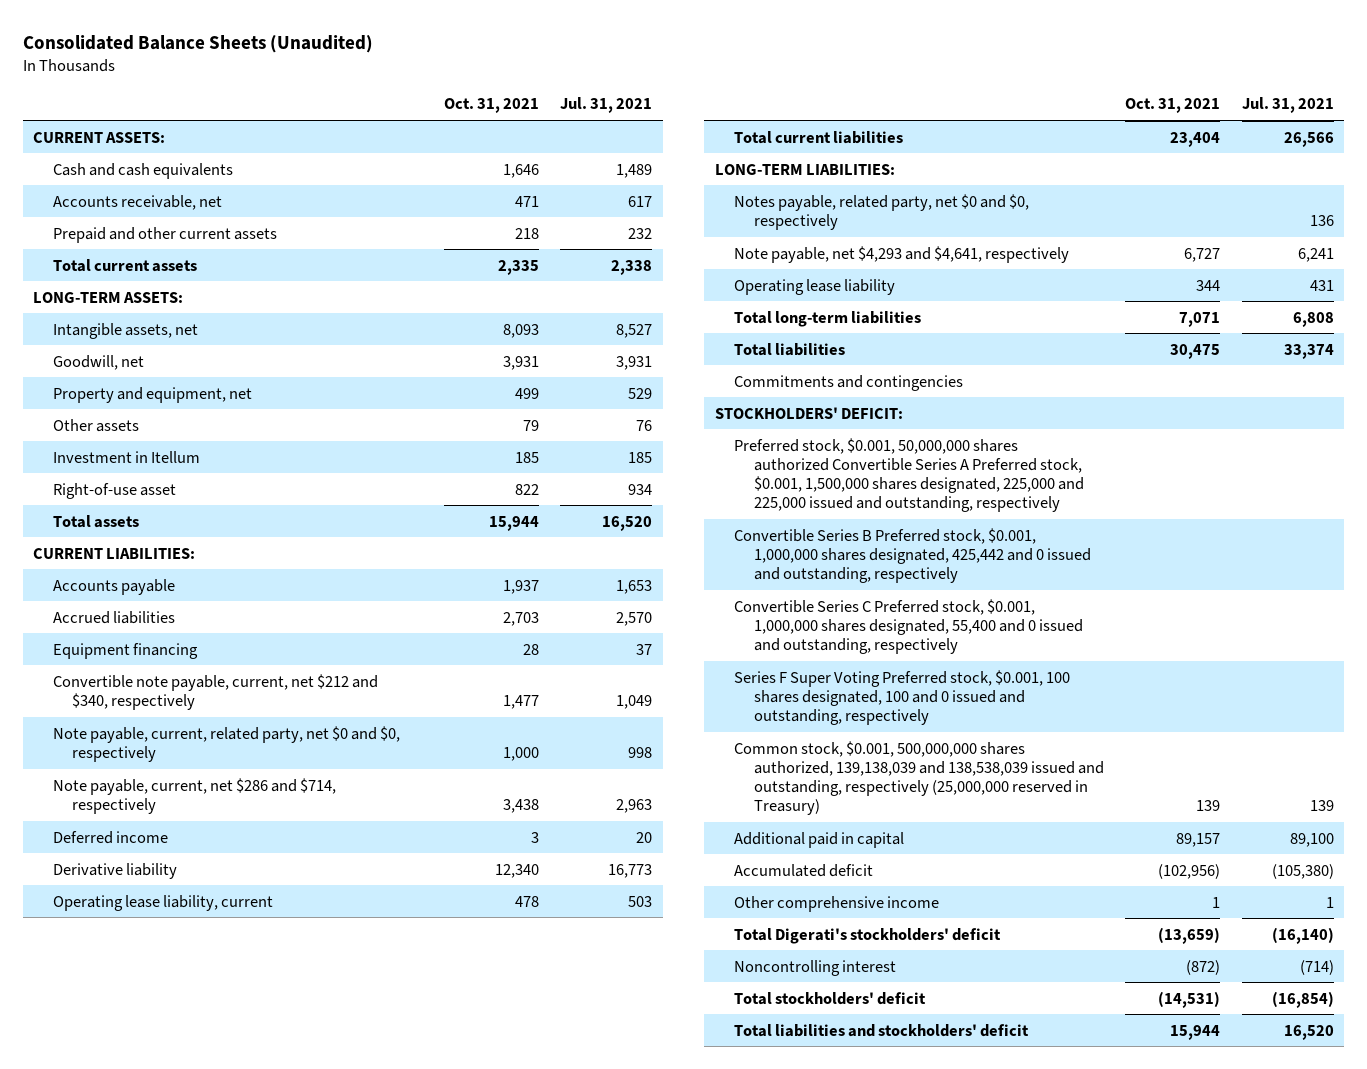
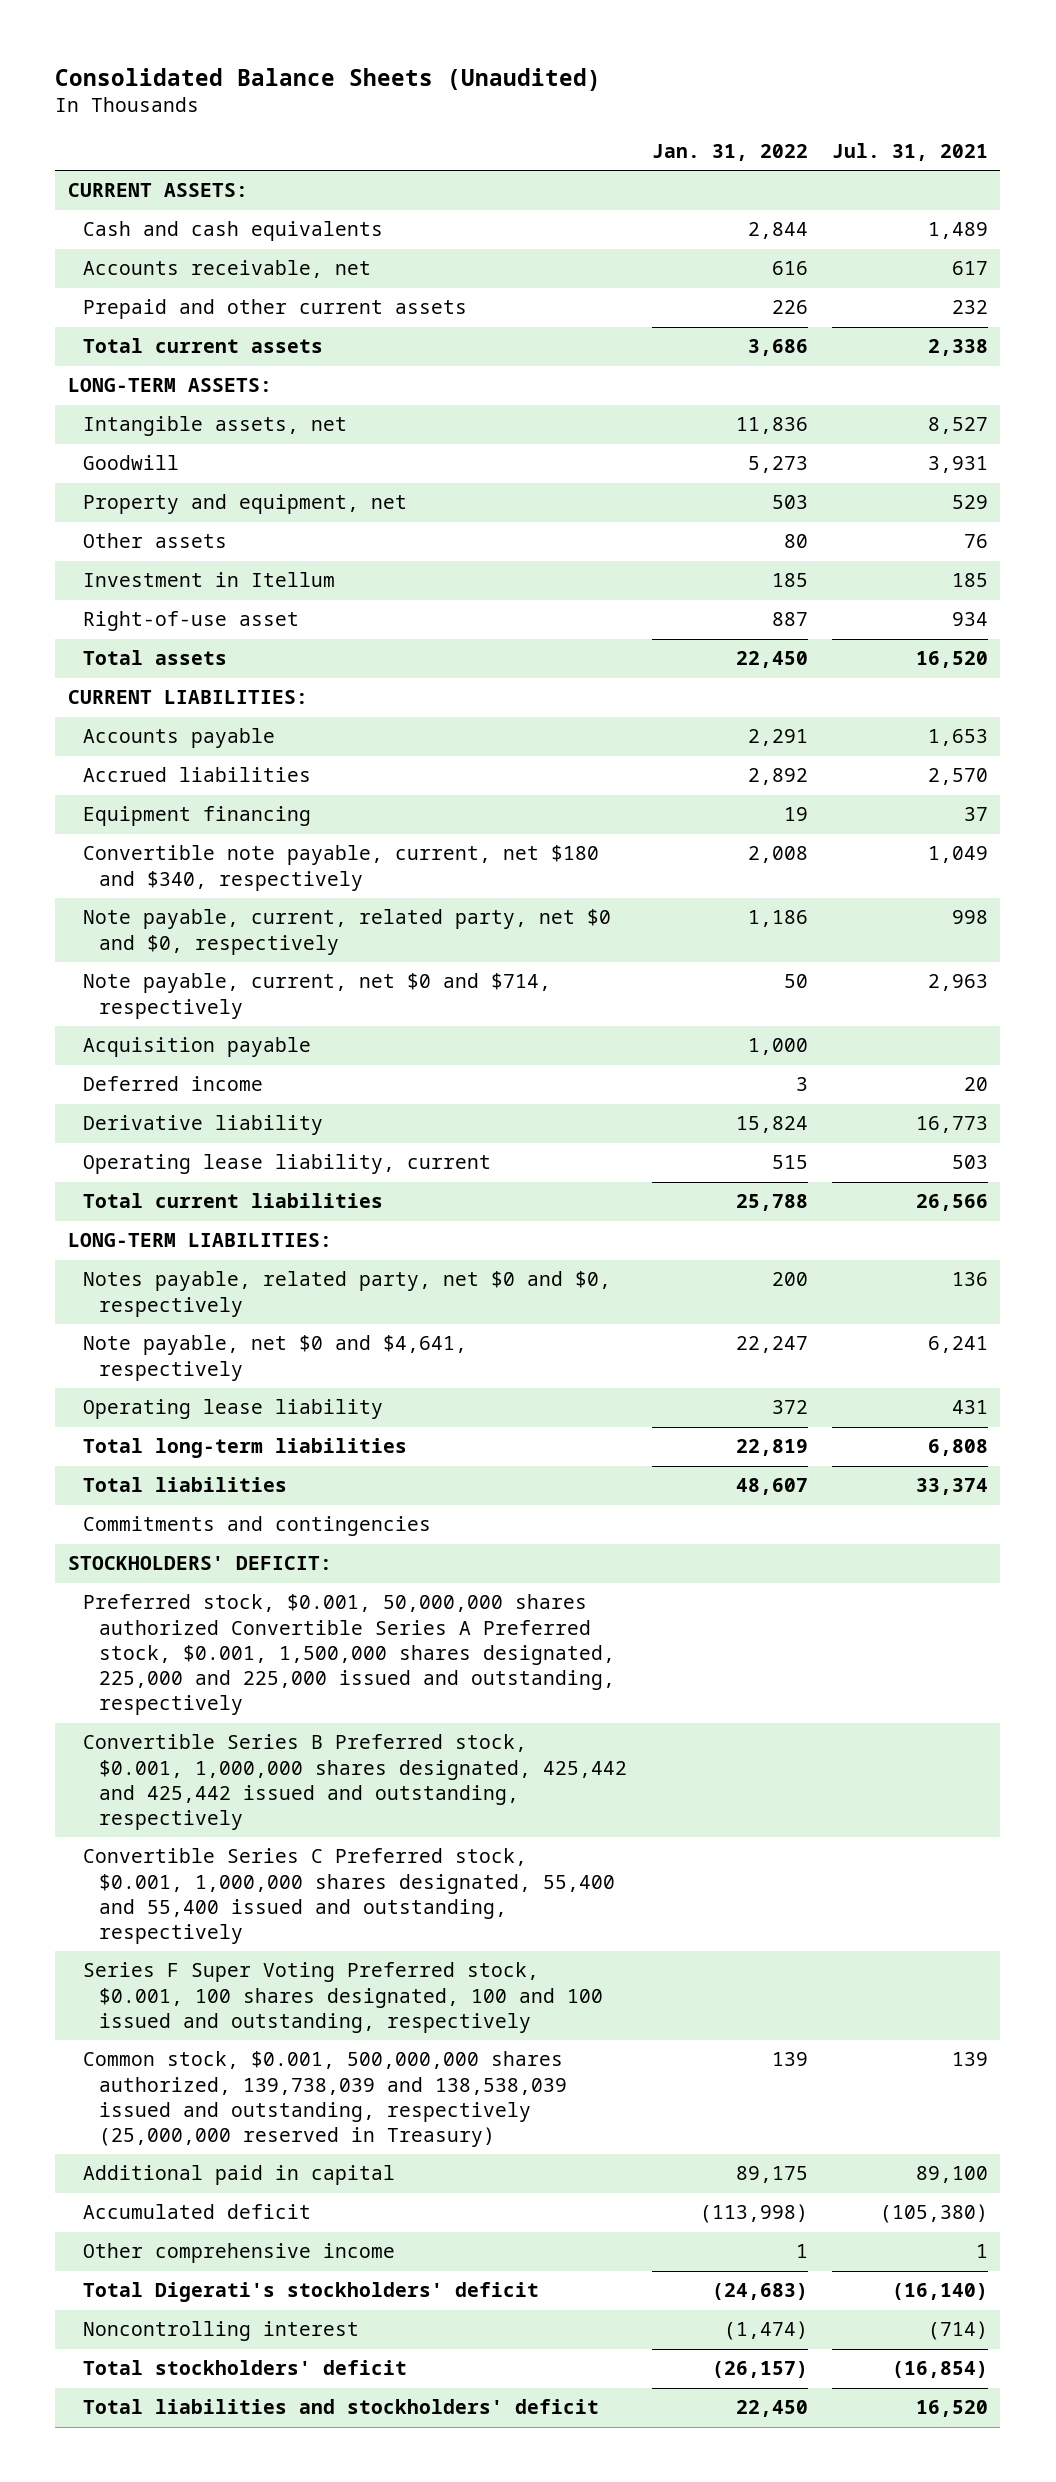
- | Oct. 31, 2021 | Jul. 31, 2021
+ | Jan. 31, 2022 | Jul. 31, 2021
- Goodwill, net | 3,931 | 3,931
+ Goodwill | 5,273 | 3,931
- Convertible note payable, current, net $212 and $340, respectively | 1,477 | 1,049
+ Convertible note payable, current, net $180 and $340, respectively | 2,008 | 1,049
- Note payable, current, net $286 and $714, respectively | 3,438 | 2,963
+ Note payable, current, net $0 and $714, respectively | 50 | 2,963
+ Acquisition payable | 1,000 |
- Note payable, net $4,293 and $4,641, respectively | 6,727 | 6,241
+ Note payable, net $0 and $4,641, respectively | 22,247 | 6,241
- Convertible Series B Preferred stock, $0.001, 1,000,000 shares designated, 425,442 and 0 issued and outstanding, respectively
- Convertible Series C Preferred stock, $0.001, 1,000,000 shares designated, 55,400 and 0 issued and outstanding, respectively
- Series F Super Voting Preferred stock, $0.001, 100 shares designated, 100 and 0 issued and outstanding, respectively
- Common stock, $0.001, 500,000,000 shares authorized, 139,138,039 and 138,538,039 issued and outstanding, respectively (25,000,000 reserved in Treasury) | 139 | 139
+ Convertible Series B Preferred stock, $0.001, 1,000,000 shares designated, 425,442 and 425,442 issued and outstanding, respectively
+ Convertible Series C Preferred stock, $0.001, 1,000,000 shares designated, 55,400 and 55,400 issued and outstanding, respectively
+ Series F Super Voting Preferred stock, $0.001, 100 shares designated, 100 and 100 issued and outstanding, respectively
+ Common stock, $0.001, 500,000,000 shares authorized, 139,738,039 and 138,538,039 issued and outstanding, respectively (25,000,000 reserved in Treasury) | 139 | 139

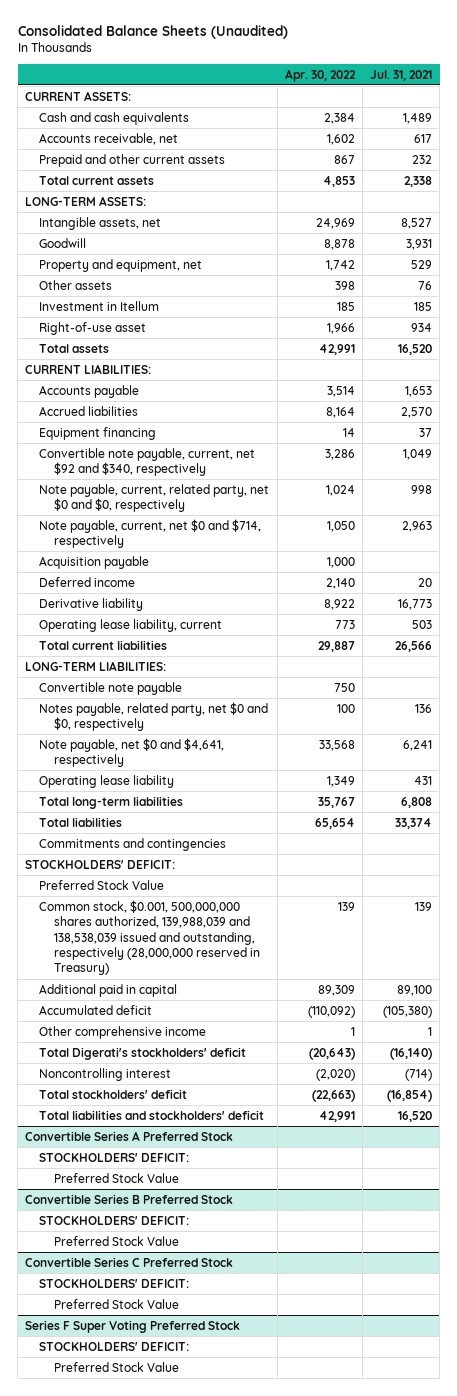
- | Jan. 31, 2022 | Jul. 31, 2021
+ | Apr. 30, 2022 | Jul. 31, 2021
- Convertible note payable, current, net $180 and $340, respectively | 2,008 | 1,049
+ Convertible note payable, current, net $92 and $340, respectively | 3,286 | 1,049
+ Convertible note payable | 750 |
- Preferred stock, $0.001, 50,000,000 shares authorized Convertible Series A Preferred stock, $0.001, 1,500,000 shares designated, 225,000 and 225,000 issued and outstanding, respectively
- Convertible Series B Preferred stock, $0.001, 1,000,000 shares designated, 425,442 and 425,442 issued and outstanding, respectively
- Convertible Series C Preferred stock, $0.001, 1,000,000 shares designated, 55,400 and 55,400 issued and outstanding, respectively
- Series F Super Voting Preferred stock, $0.001, 100 shares designated, 100 and 100 issued and outstanding, respectively
- Common stock, $0.001, 500,000,000 shares authorized, 139,738,039 and 138,538,039 issued and outstanding, respectively (25,000,000 reserved in Treasury) | 139 | 139
+ Preferred Stock Value
+ Common stock, $0.001, 500,000,000 shares authorized, 139,988,039 and 138,538,039 issued and outstanding, respectively (28,000,000 reserved in Treasury) | 139 | 139
+ Convertible Series A Preferred Stock
+ STOCKHOLDERS' DEFICIT:
+ Preferred Stock Value
+ Convertible Series B Preferred Stock
+ STOCKHOLDERS' DEFICIT:
+ Preferred Stock Value
+ Convertible Series C Preferred Stock
+ STOCKHOLDERS' DEFICIT:
+ Preferred Stock Value
+ Series F Super Voting Preferred Stock
+ STOCKHOLDERS' DEFICIT:
+ Preferred Stock Value

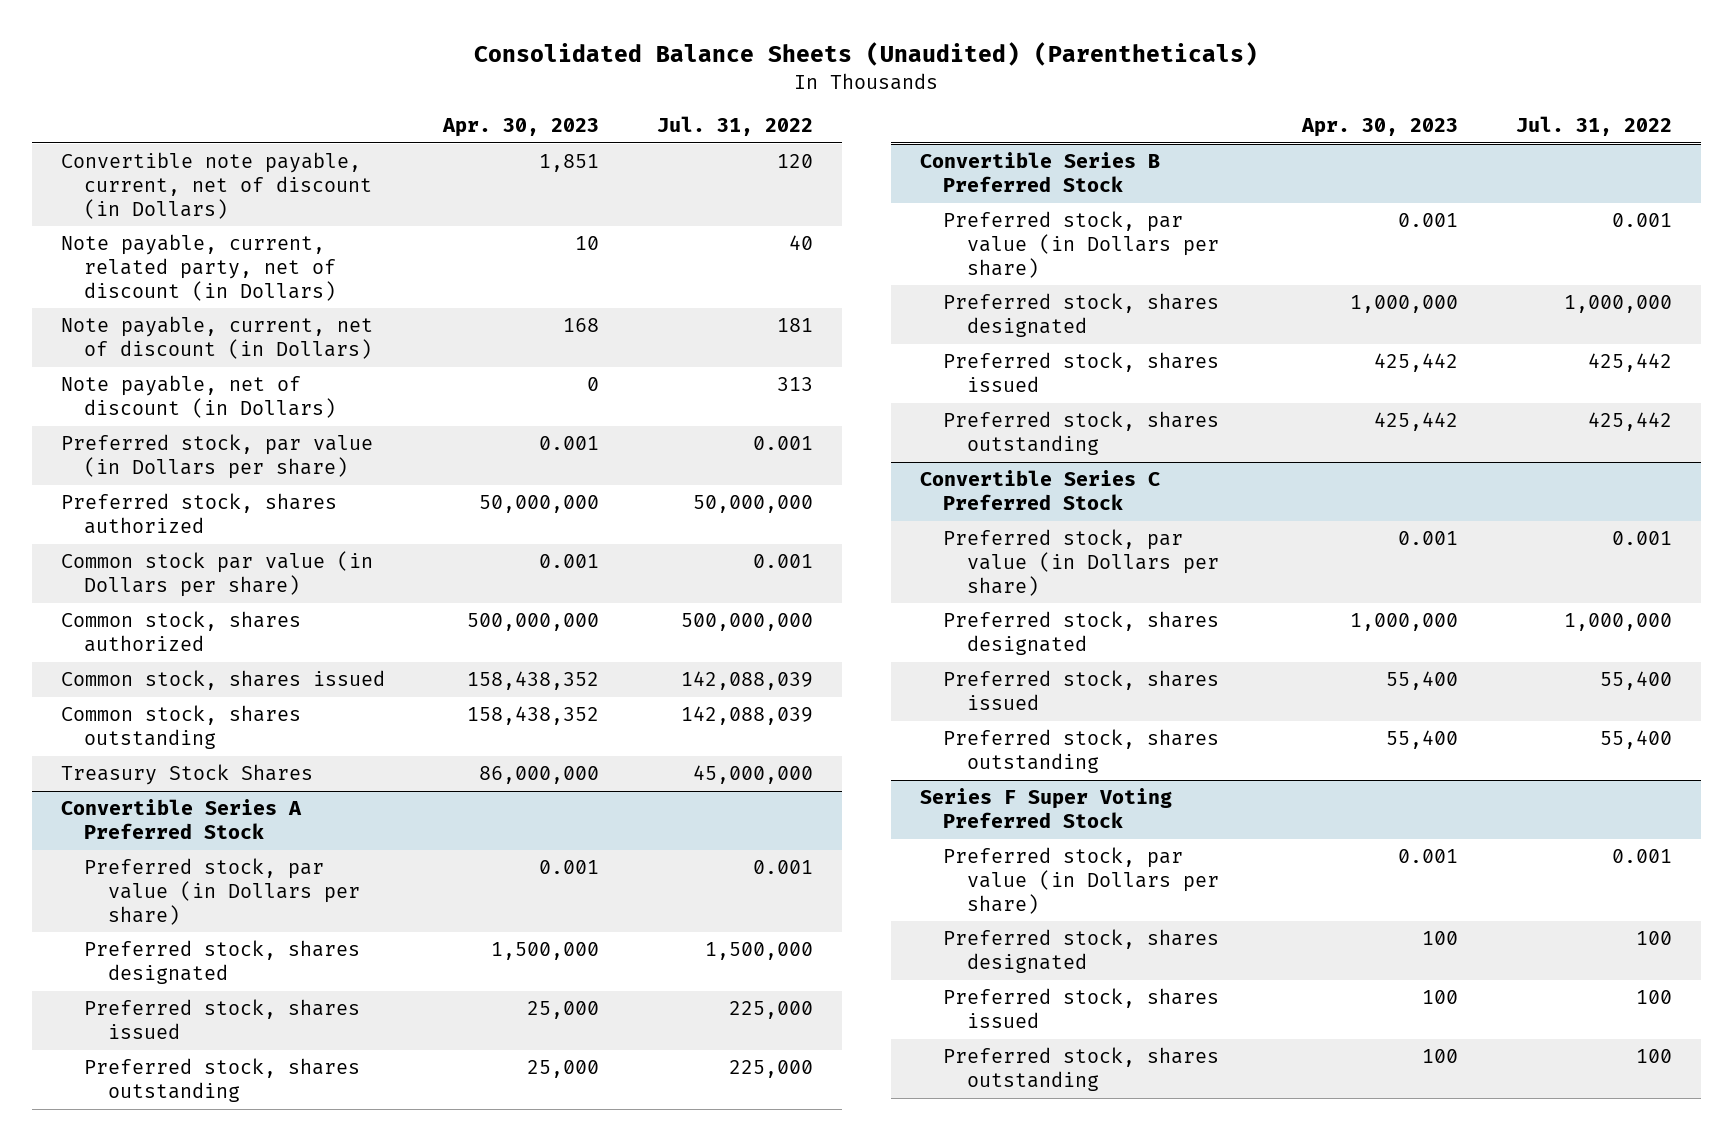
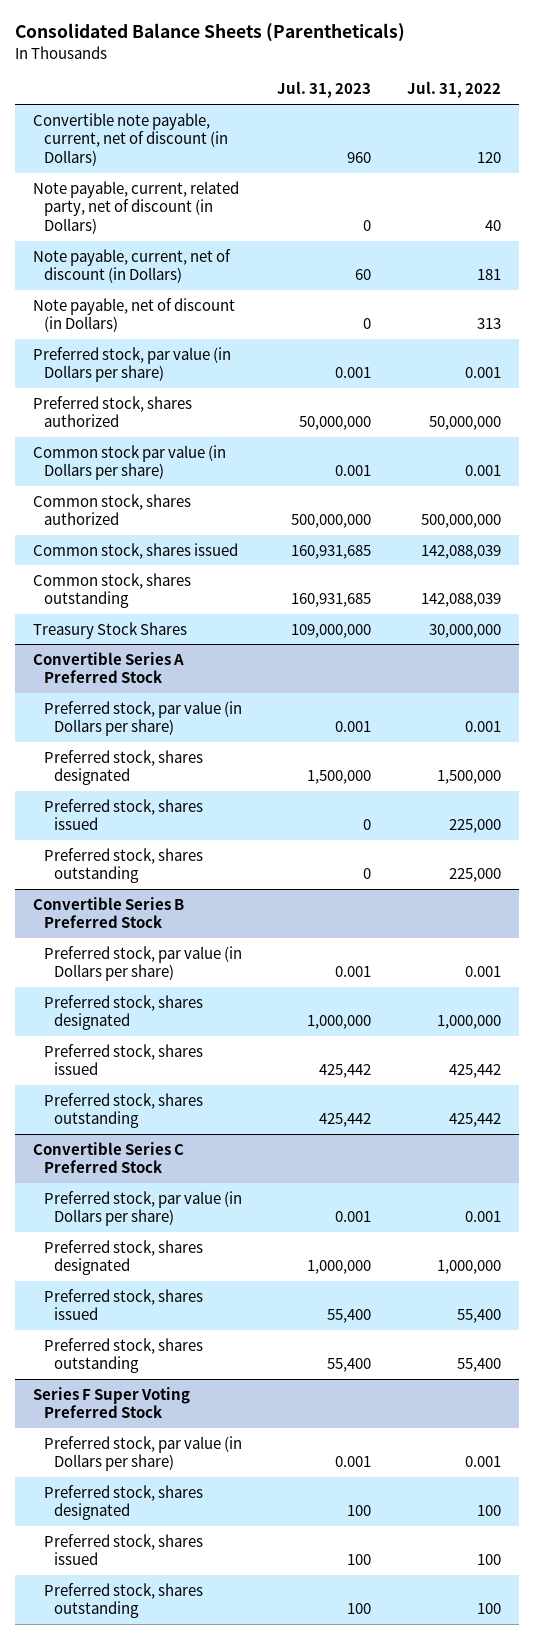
- Consolidated Balance Sheets (Unaudited) (Parentheticals)
+ Consolidated Balance Sheets (Parentheticals)
- | Apr. 30, 2023 | Jul. 31, 2022
+ | Jul. 31, 2023 | Jul. 31, 2022
- Treasury Stock Shares | 86,000,000 | 45,000,000
+ Treasury Stock Shares | 109,000,000 | 30,000,000

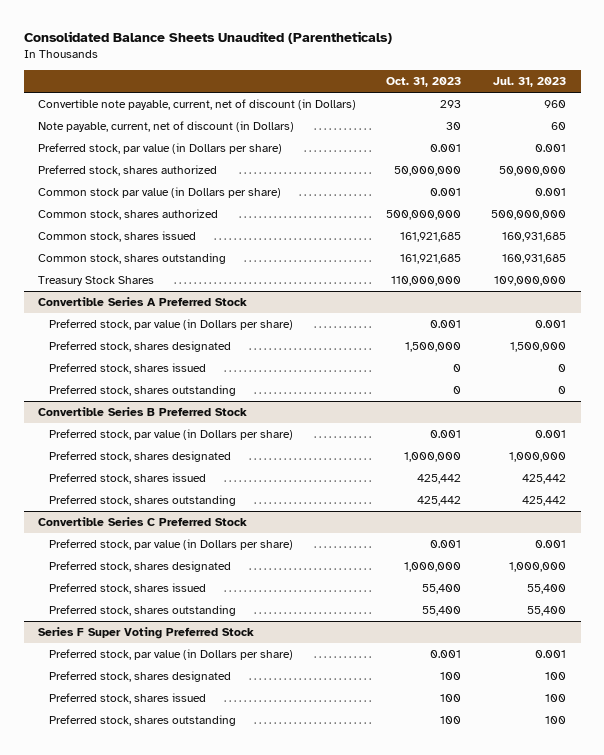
- Consolidated Balance Sheets (Parentheticals)
+ Consolidated Balance Sheets Unaudited (Parentheticals)
- | Jul. 31, 2023 | Jul. 31, 2022
+ | Oct. 31, 2023 | Jul. 31, 2023
- Note payable, current, related party, net of discount (in Dollars) | 0 | 40
- Note payable, net of discount (in Dollars) | 0 | 313

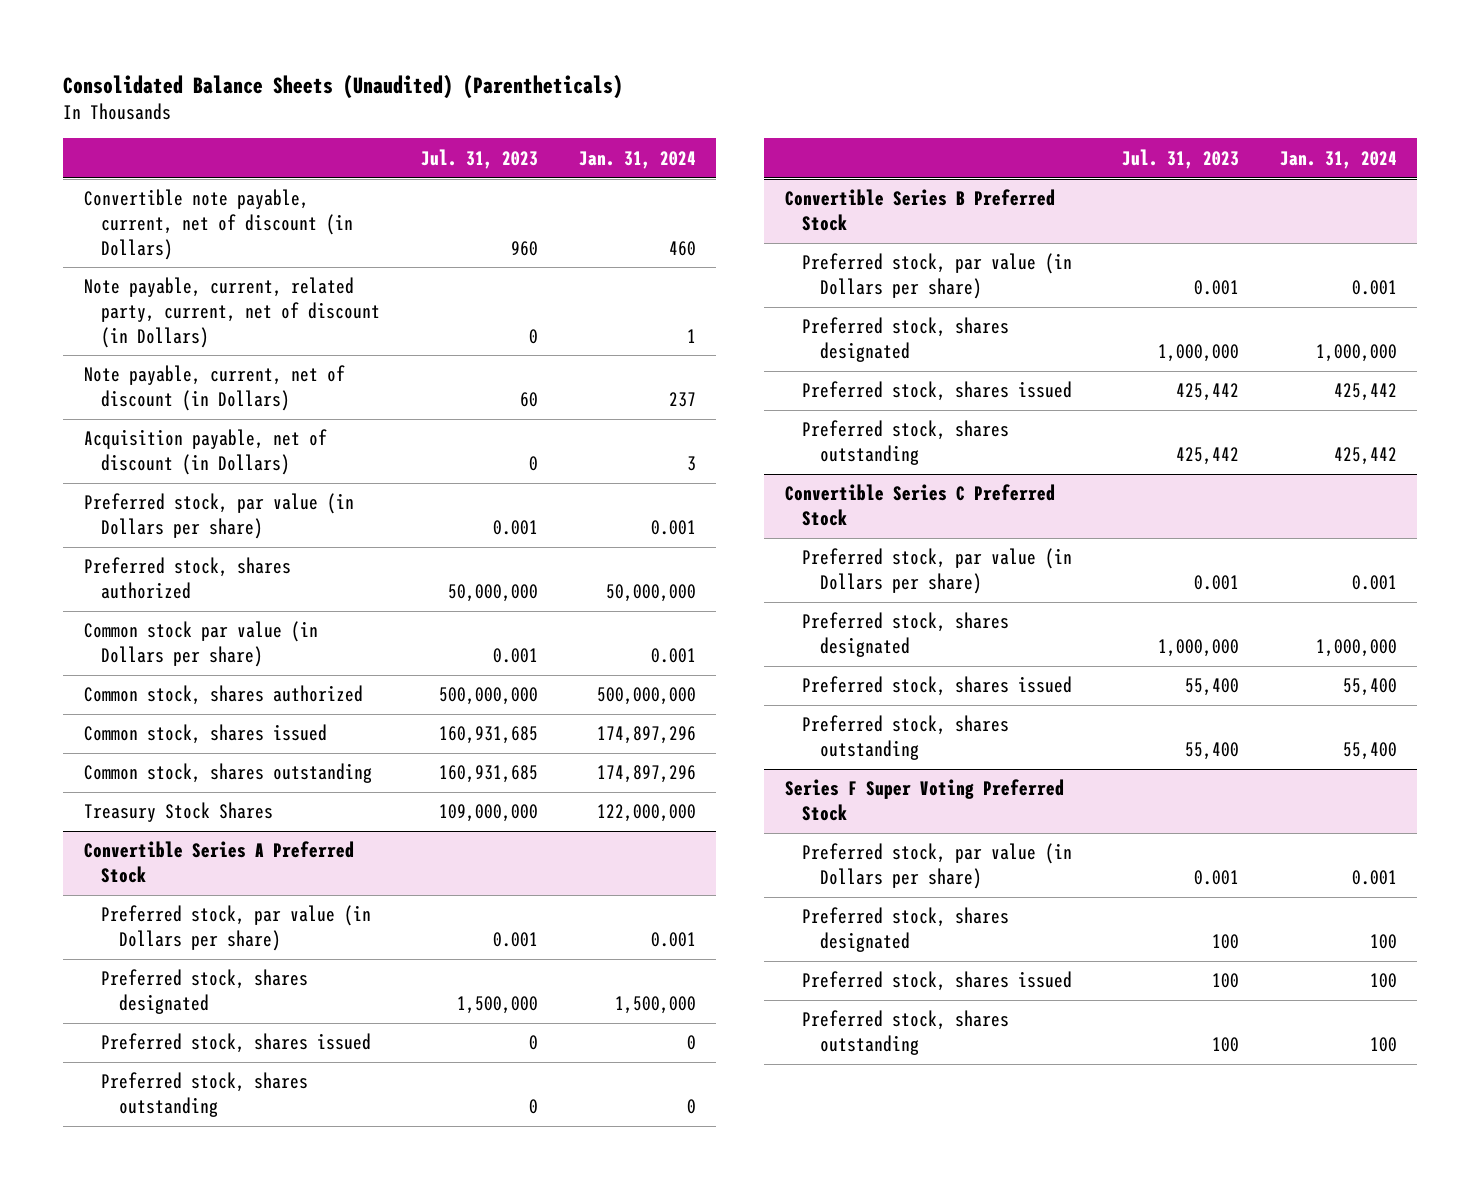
- Consolidated Balance Sheets Unaudited (Parentheticals)
+ Consolidated Balance Sheets (Unaudited) (Parentheticals)
- | Oct. 31, 2023 | Jul. 31, 2023
+ | Jul. 31, 2023 | Jan. 31, 2024
+ Note payable, current, related party, current, net of discount (in Dollars) | 0 | 1
+ Acquisition payable, net of discount (in Dollars) | 0 | 3

